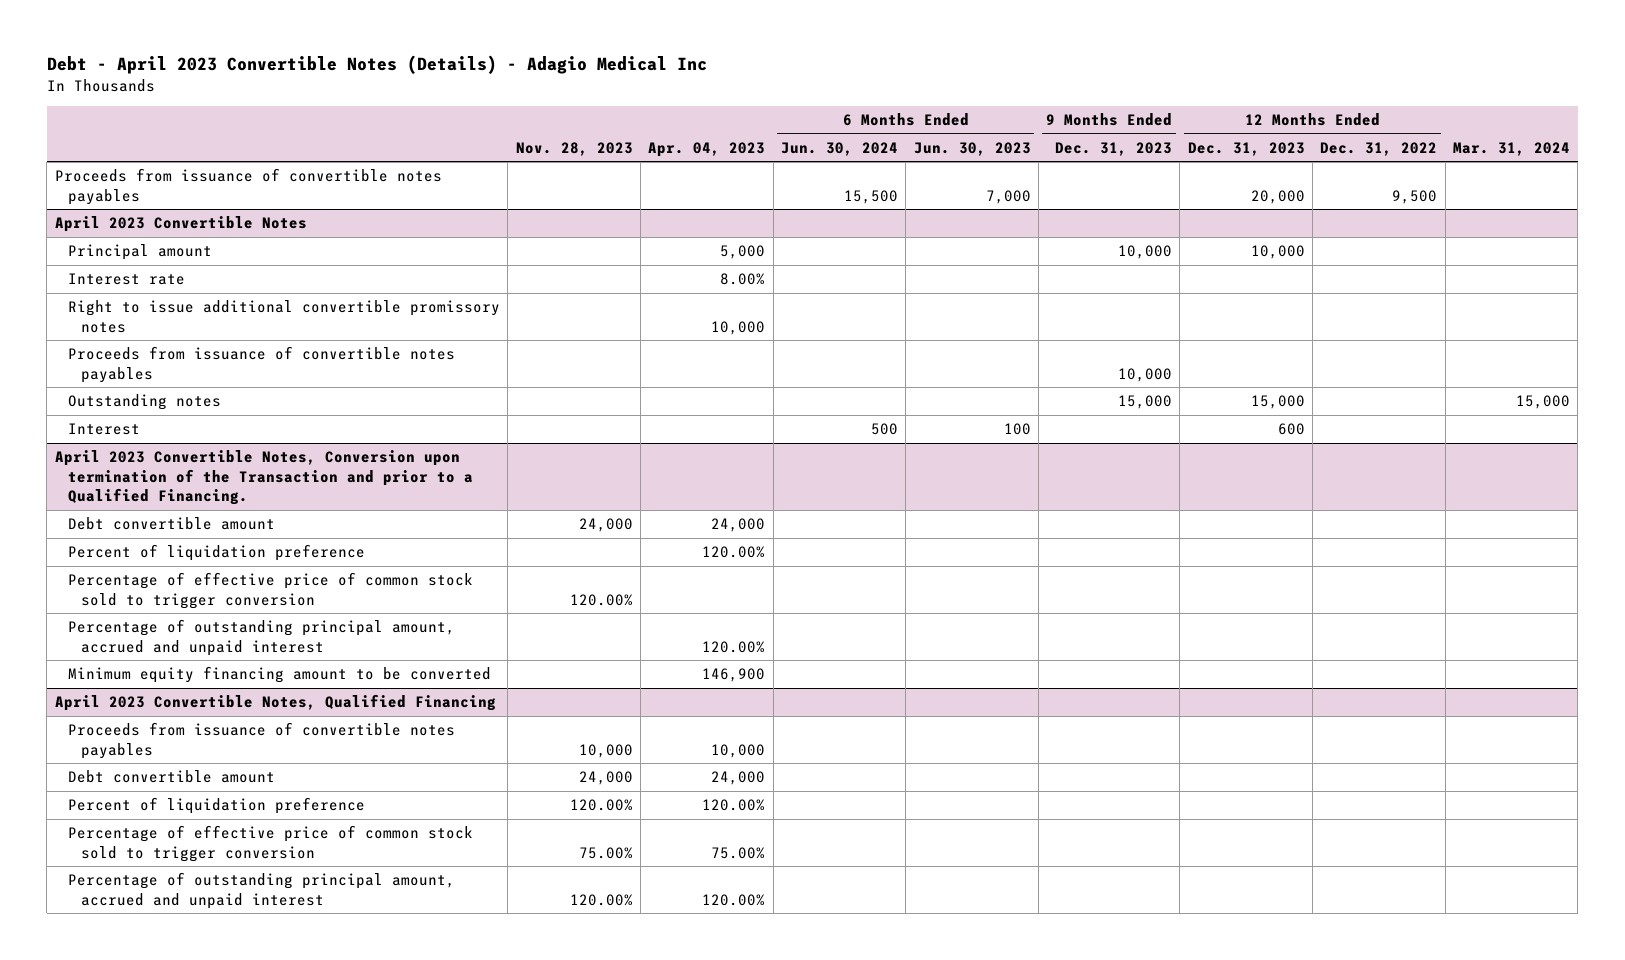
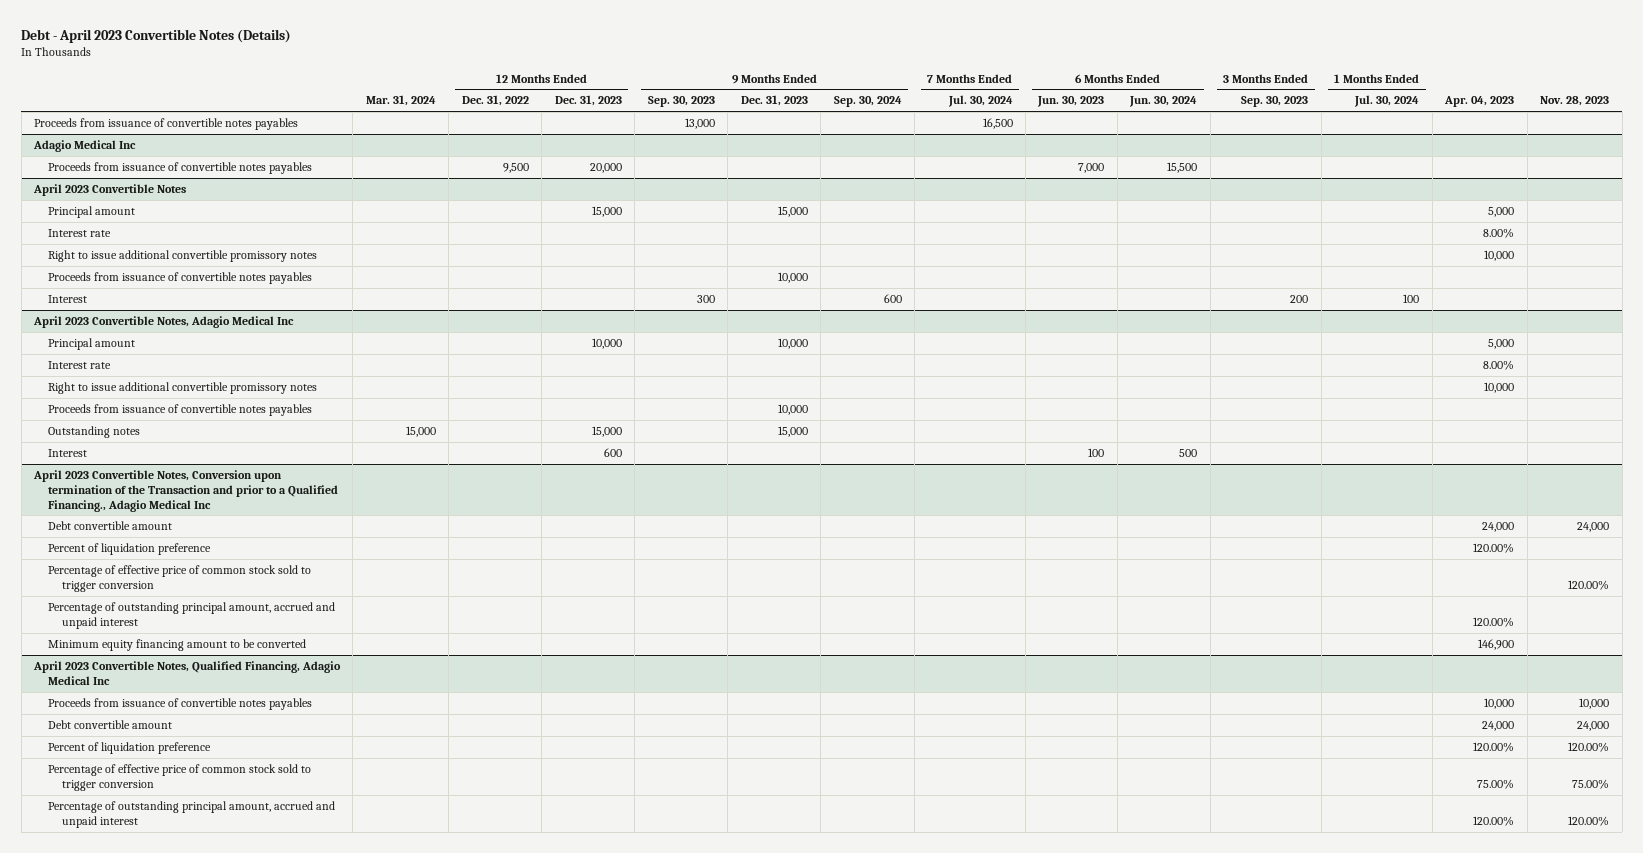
- Debt - April 2023 Convertible Notes (Details) - Adagio Medical Inc
+ Debt - April 2023 Convertible Notes (Details)
- | Nov. 28, 2023 | Apr. 04, 2023 | 6 Months Ended Jun. 30, 2024 | 6 Months Ended Jun. 30, 2023 | 9 Months Ended Dec. 31, 2023 | 12 Months Ended Dec. 31, 2023 | 12 Months Ended Dec. 31, 2022 | Mar. 31, 2024
+ | Mar. 31, 2024 | 12 Months Ended Dec. 31, 2022 | 12 Months Ended Dec. 31, 2023 | 9 Months Ended Sep. 30, 2023 | 9 Months Ended Dec. 31, 2023 | 9 Months Ended Sep. 30, 2024 | 7 Months Ended Jul. 30, 2024 | 6 Months Ended Jun. 30, 2023 | 6 Months Ended Jun. 30, 2024 | 3 Months Ended Sep. 30, 2023 | 1 Months Ended Jul. 30, 2024 | Apr. 04, 2023 | Nov. 28, 2023
+ Proceeds from issuance of convertible notes payables | | | | 13,000 | | | 16,500 | | | | | |
+ Adagio Medical Inc
@ April 2023 Convertible Notes
+ Principal amount | | | 15,000 | | 15,000 | | | | | | | 5,000 |
+ Interest rate | | | | | | | | | | | | 8.00% |
+ Right to issue additional convertible promissory notes | | | | | | | | | | | | 10,000 |
+ Proceeds from issuance of convertible notes payables | | | | | 10,000 | | | | | | | |
+ Interest | | | | 300 | | 600 | | | | 200 | 100 | |
+ April 2023 Convertible Notes, Adagio Medical Inc
- April 2023 Convertible Notes, Conversion upon termination of the Transaction and prior to a Qualified Financing.
+ April 2023 Convertible Notes, Conversion upon termination of the Transaction and prior to a Qualified Financing., Adagio Medical Inc
- April 2023 Convertible Notes, Qualified Financing
+ April 2023 Convertible Notes, Qualified Financing, Adagio Medical Inc

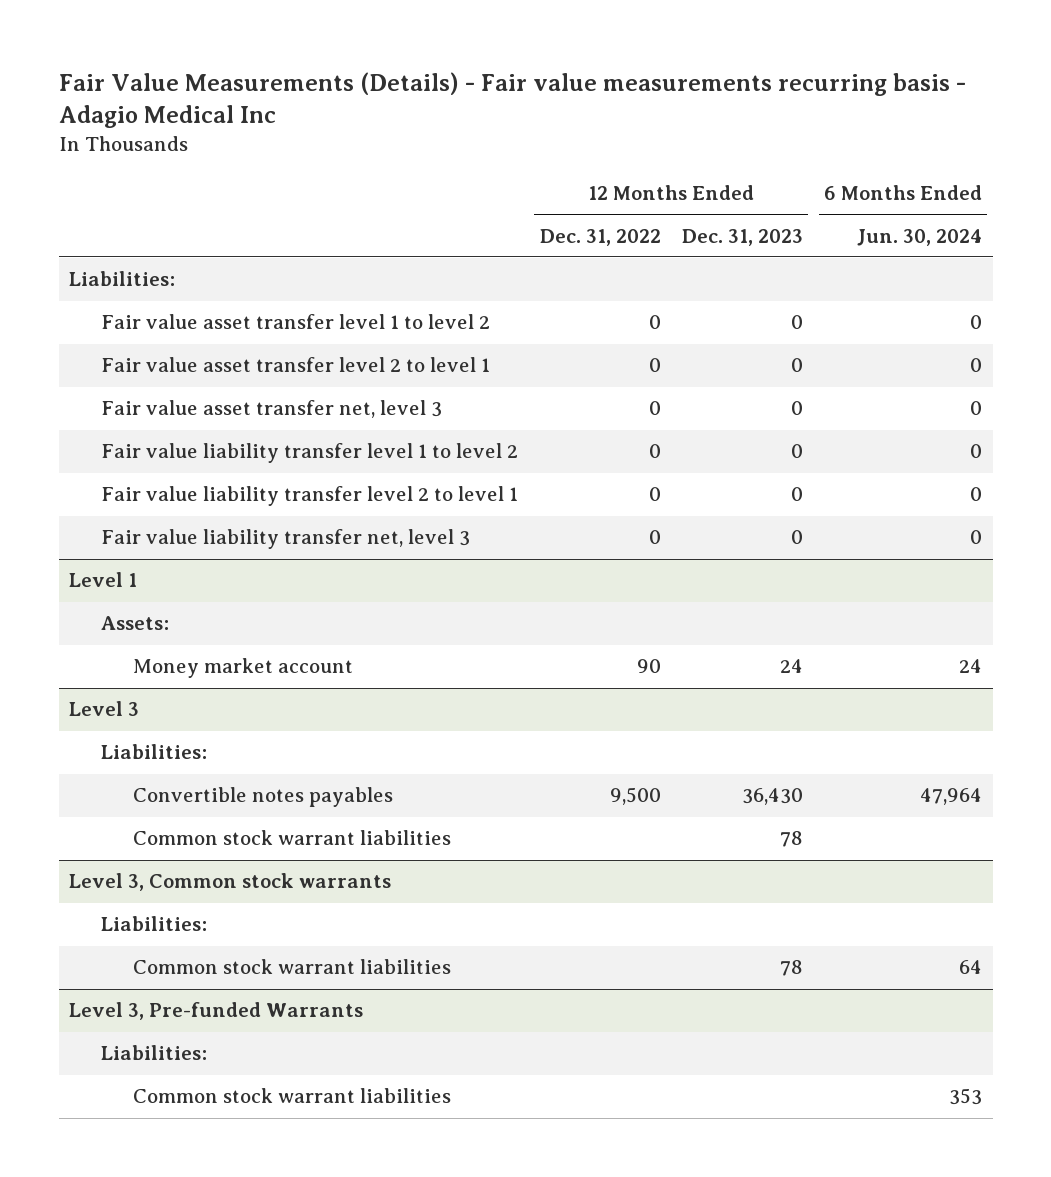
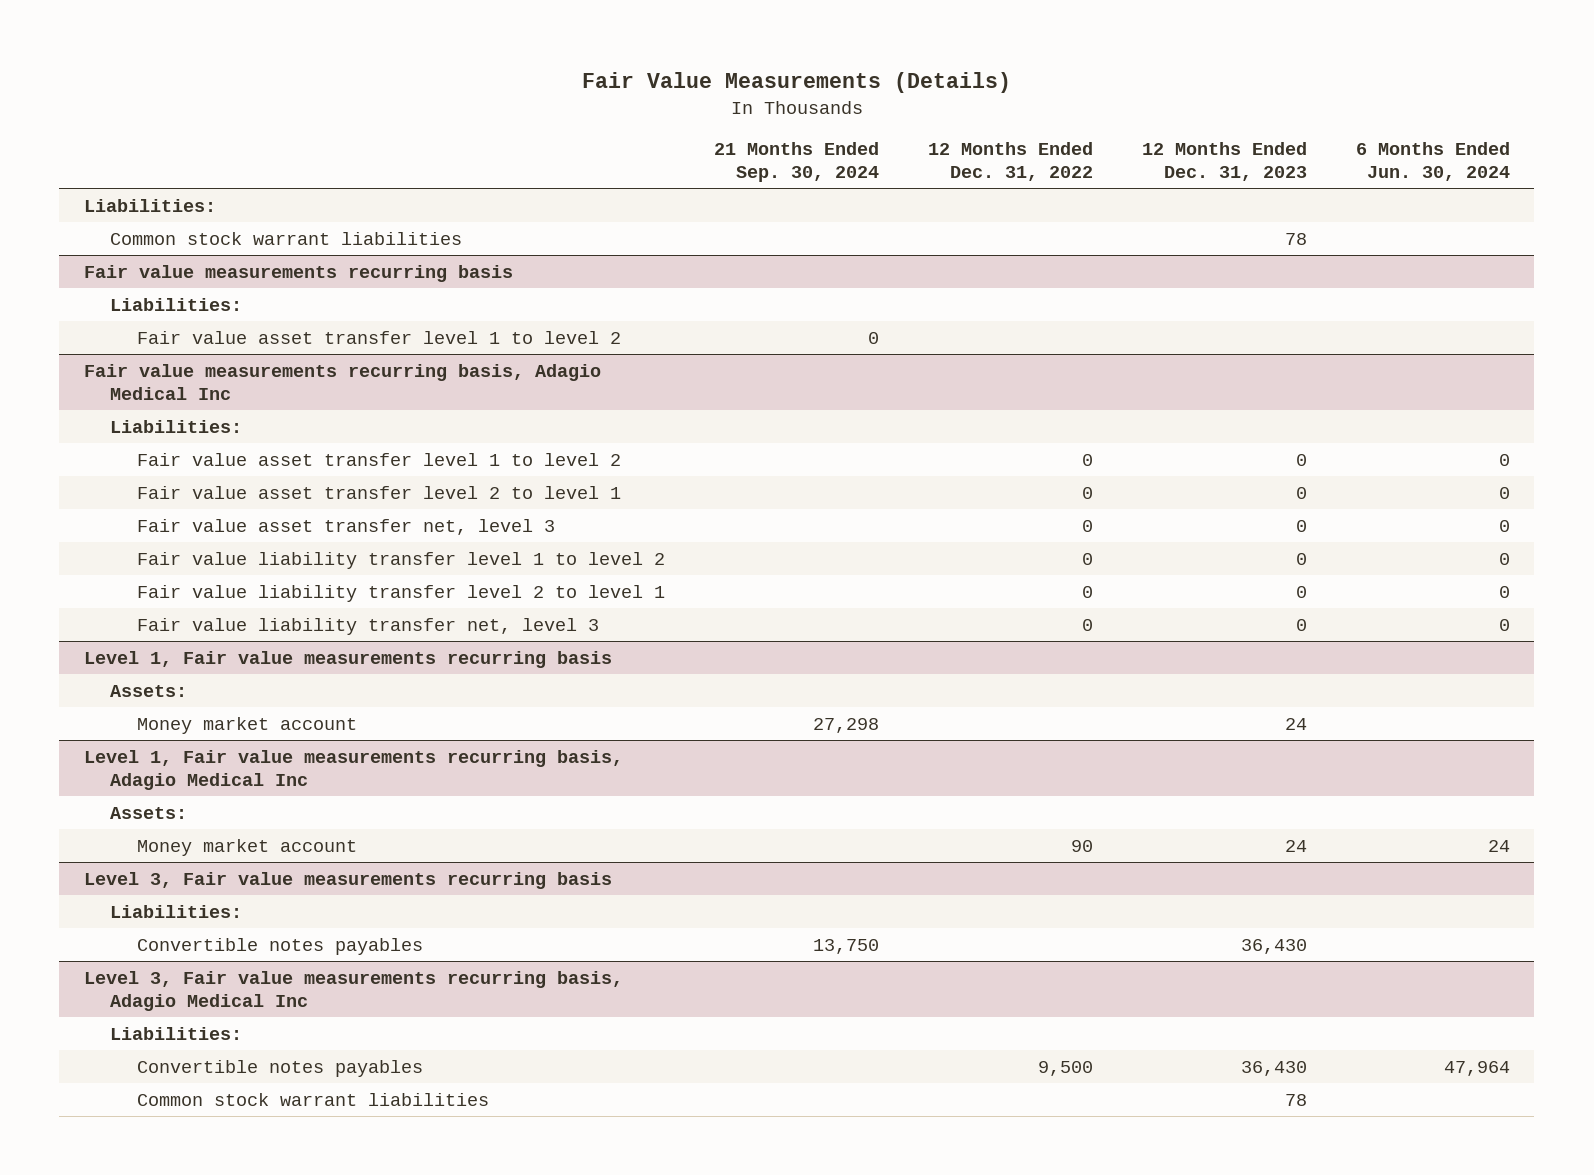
- Fair Value Measurements (Details) - Fair value measurements recurring basis - Adagio Medical Inc
+ Fair Value Measurements (Details)
- | 12 Months Ended Dec. 31, 2022 | 12 Months Ended Dec. 31, 2023 | 6 Months Ended Jun. 30, 2024
+ | 21 Months Ended Sep. 30, 2024 | 12 Months Ended Dec. 31, 2022 | 12 Months Ended Dec. 31, 2023 | 6 Months Ended Jun. 30, 2024
+ Common stock warrant liabilities | | | 78 |
+ Fair value measurements recurring basis
+ Liabilities:
+ Fair value asset transfer level 1 to level 2 | 0 | | |
+ Fair value measurements recurring basis, Adagio Medical Inc
+ Liabilities:
- Level 1
+ Level 1, Fair value measurements recurring basis
+ Money market account | 27,298 | | 24 |
+ Level 1, Fair value measurements recurring basis, Adagio Medical Inc
+ Assets:
- Level 3
+ Level 3, Fair value measurements recurring basis
+ Convertible notes payables | 13,750 | | 36,430 |
+ Level 3, Fair value measurements recurring basis, Adagio Medical Inc
+ Liabilities:
- Level 3, Common stock warrants
- Liabilities:
- Common stock warrant liabilities | | 78 | 64
- Level 3, Pre-funded Warrants
- Liabilities:
- Common stock warrant liabilities | | | 353

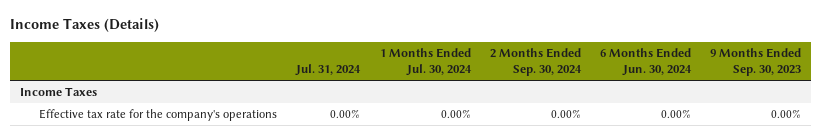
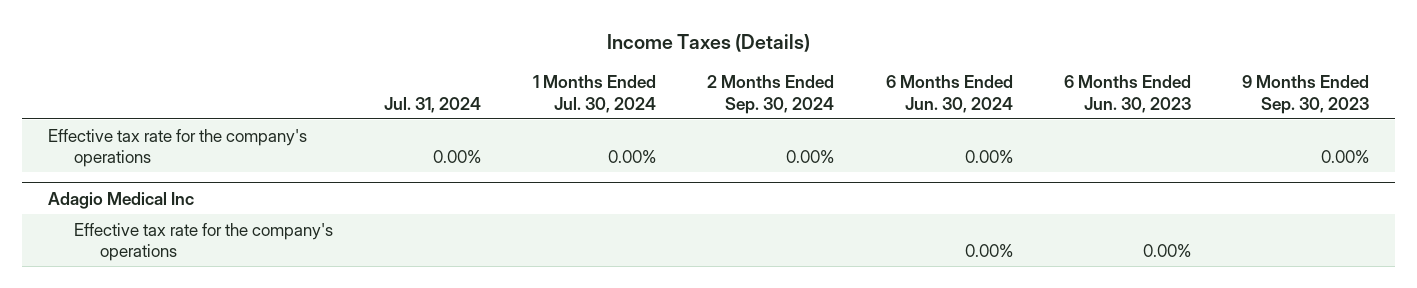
- | Jul. 31, 2024 | 1 Months Ended Jul. 30, 2024 | 2 Months Ended Sep. 30, 2024 | 6 Months Ended Jun. 30, 2024 | 9 Months Ended Sep. 30, 2023
+ | Jul. 31, 2024 | 1 Months Ended Jul. 30, 2024 | 2 Months Ended Sep. 30, 2024 | 6 Months Ended Jun. 30, 2024 | 6 Months Ended Jun. 30, 2023 | 9 Months Ended Sep. 30, 2023
- Income Taxes
+ Adagio Medical Inc
+ Effective tax rate for the company's operations | | | | 0.00% | 0.00% |

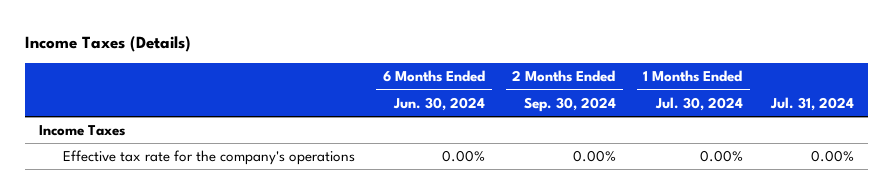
- | Jul. 31, 2024 | 1 Months Ended Jul. 30, 2024 | 2 Months Ended Sep. 30, 2024 | 6 Months Ended Jun. 30, 2024 | 6 Months Ended Jun. 30, 2023 | 9 Months Ended Sep. 30, 2023
+ | 6 Months Ended Jun. 30, 2024 | 2 Months Ended Sep. 30, 2024 | 1 Months Ended Jul. 30, 2024 | Jul. 31, 2024
+ Income Taxes
- Adagio Medical Inc
- Effective tax rate for the company's operations | | | | 0.00% | 0.00% |

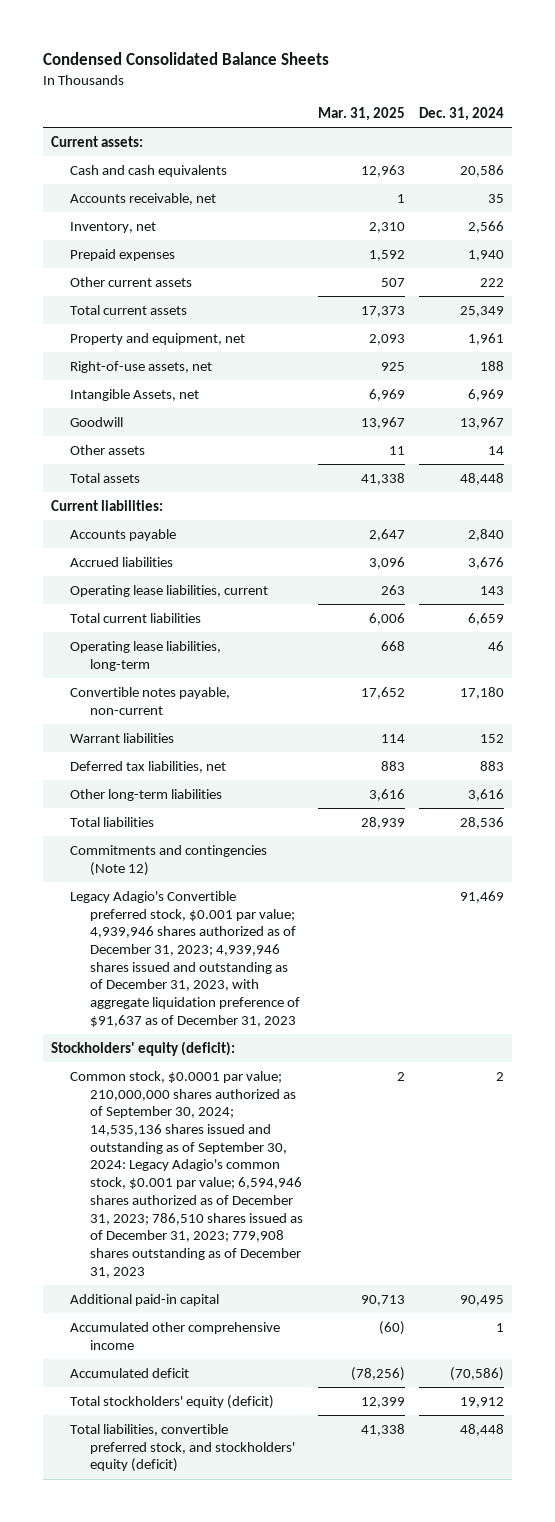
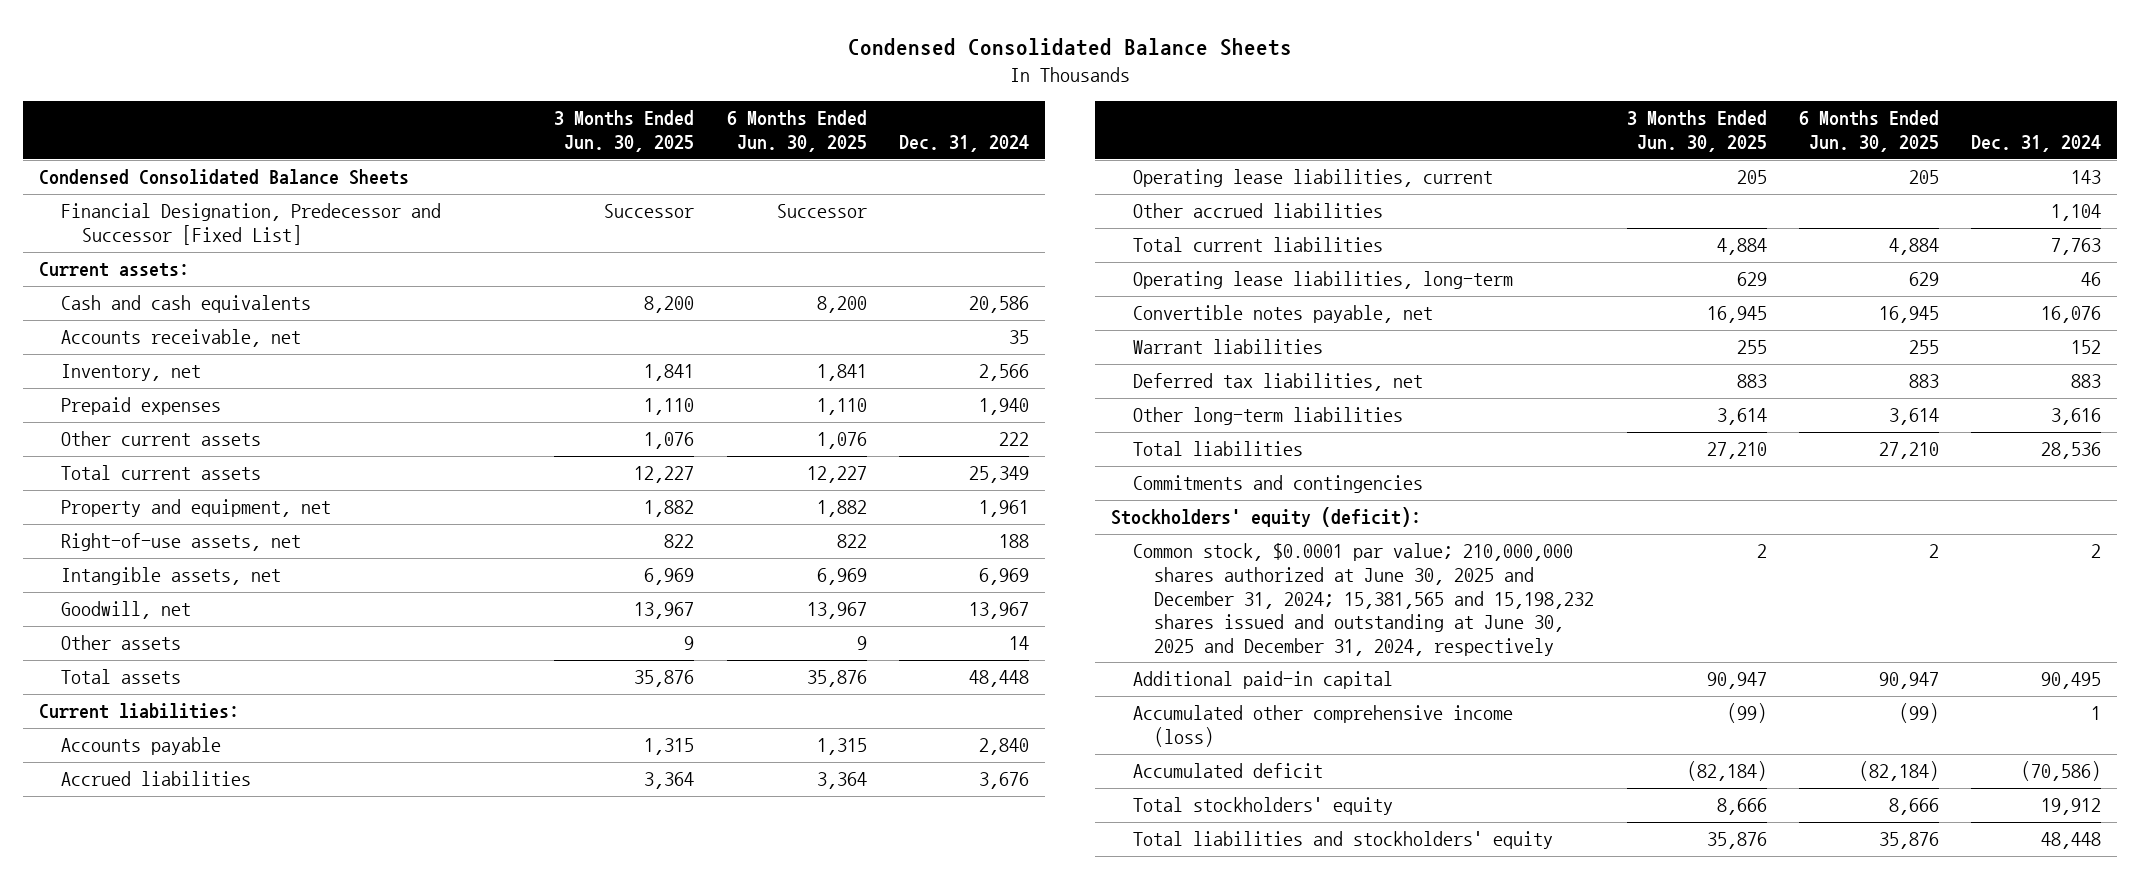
- | Mar. 31, 2025 | Dec. 31, 2024
+ | 3 Months Ended Jun. 30, 2025 | 6 Months Ended Jun. 30, 2025 | Dec. 31, 2024
+ Condensed Consolidated Balance Sheets
+ Financial Designation, Predecessor and Successor [Fixed List] | Successor | Successor |
- Intangible Assets, net | 6,969 | 6,969
- Goodwill | 13,967 | 13,967
+ Intangible assets, net | 6,969 | 6,969 | 6,969
+ Goodwill, net | 13,967 | 13,967 | 13,967
- Total current liabilities | 6,006 | 6,659
+ Other accrued liabilities | | | 1,104
+ Total current liabilities | 4,884 | 4,884 | 7,763
- Convertible notes payable, non-current | 17,652 | 17,180
+ Convertible notes payable, net | 16,945 | 16,945 | 16,076
- Commitments and contingencies (Note 12)
- Legacy Adagio's Convertible preferred stock, $0.001 par value; 4,939,946 shares authorized as of December 31, 2023; 4,939,946 shares issued and outstanding as of December 31, 2023, with aggregate liquidation preference of $91,637 as of December 31, 2023 | | 91,469
+ Commitments and contingencies
- Common stock, $0.0001 par value; 210,000,000 shares authorized as of September 30, 2024; 14,535,136 shares issued and outstanding as of September 30, 2024: Legacy Adagio's common stock, $0.001 par value; 6,594,946 shares authorized as of December 31, 2023; 786,510 shares issued as of December 31, 2023; 779,908 shares outstanding as of December 31, 2023 | 2 | 2
+ Common stock, $0.0001 par value; 210,000,000 shares authorized at June 30, 2025 and December 31, 2024; 15,381,565 and 15,198,232 shares issued and outstanding at June 30, 2025 and December 31, 2024, respectively | 2 | 2 | 2
- Accumulated other comprehensive income | (60) | 1
+ Accumulated other comprehensive income (loss) | (99) | (99) | 1
- Total stockholders' equity (deficit) | 12,399 | 19,912
- Total liabilities, convertible preferred stock, and stockholders' equity (deficit) | 41,338 | 48,448
+ Total stockholders' equity | 8,666 | 8,666 | 19,912
+ Total liabilities and stockholders' equity | 35,876 | 35,876 | 48,448

